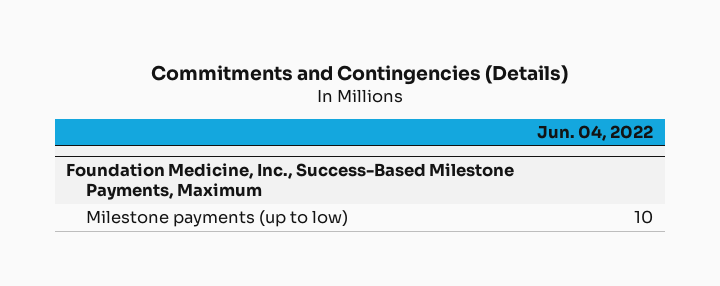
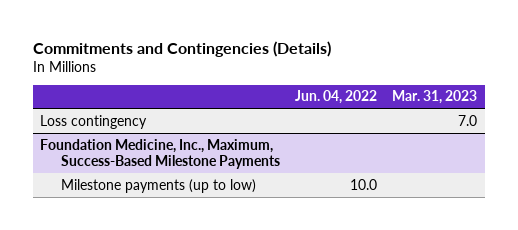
- | Jun. 04, 2022
+ | Jun. 04, 2022 | Mar. 31, 2023
- Foundation Medicine, Inc., Success-Based Milestone Payments, Maximum
- Milestone payments (up to low) | 10
+ Loss contingency | | 7.0
+ Foundation Medicine, Inc., Maximum, Success-Based Milestone Payments
+ Milestone payments (up to low) | 10.0 |

